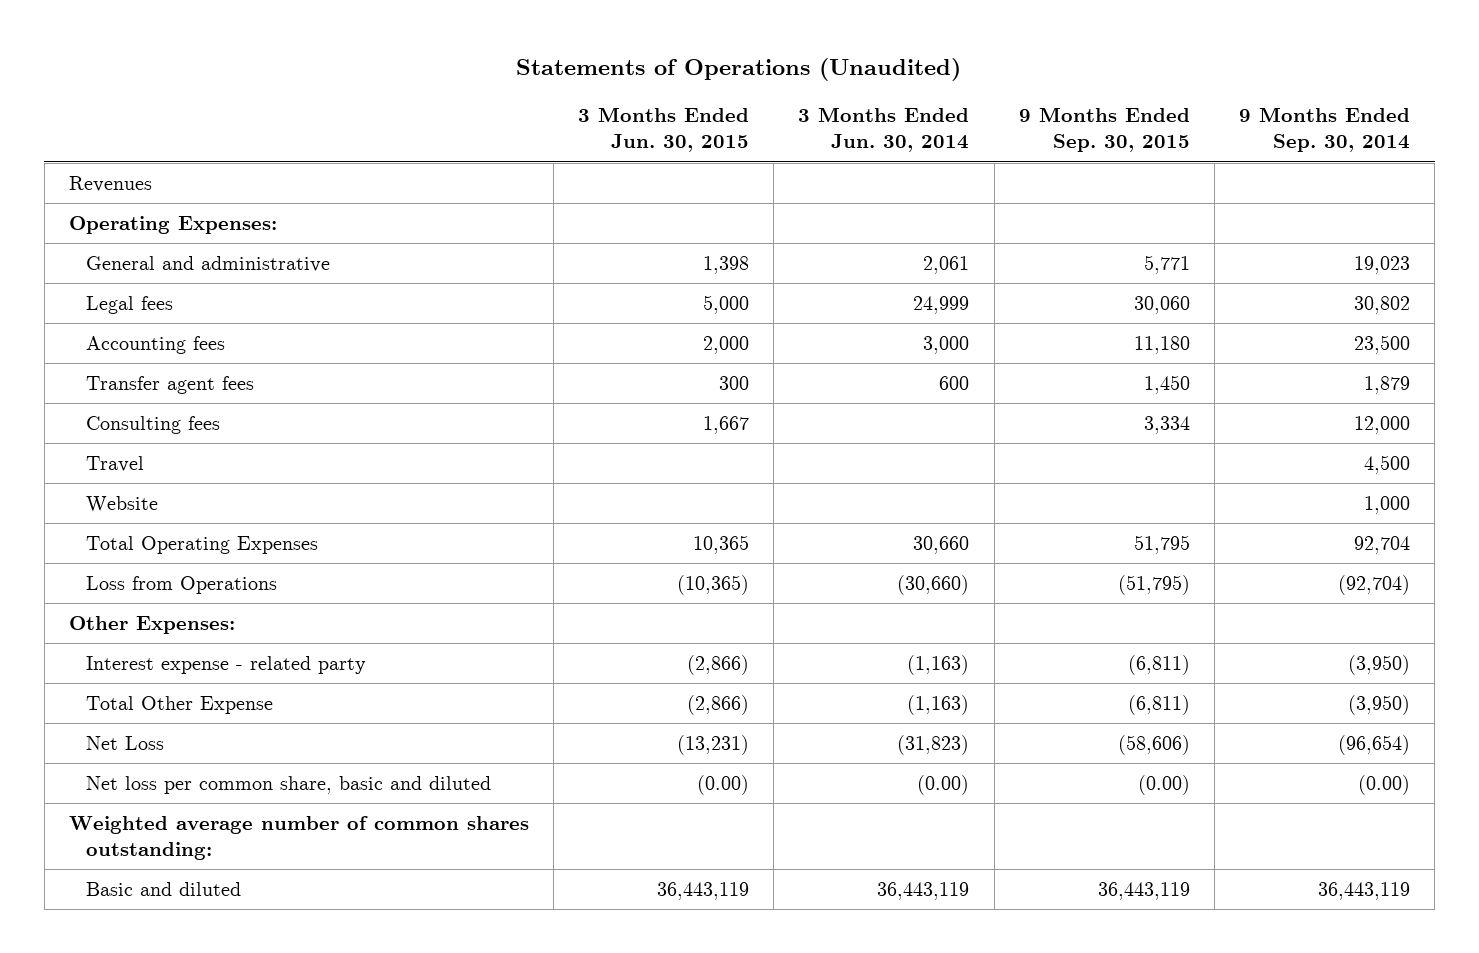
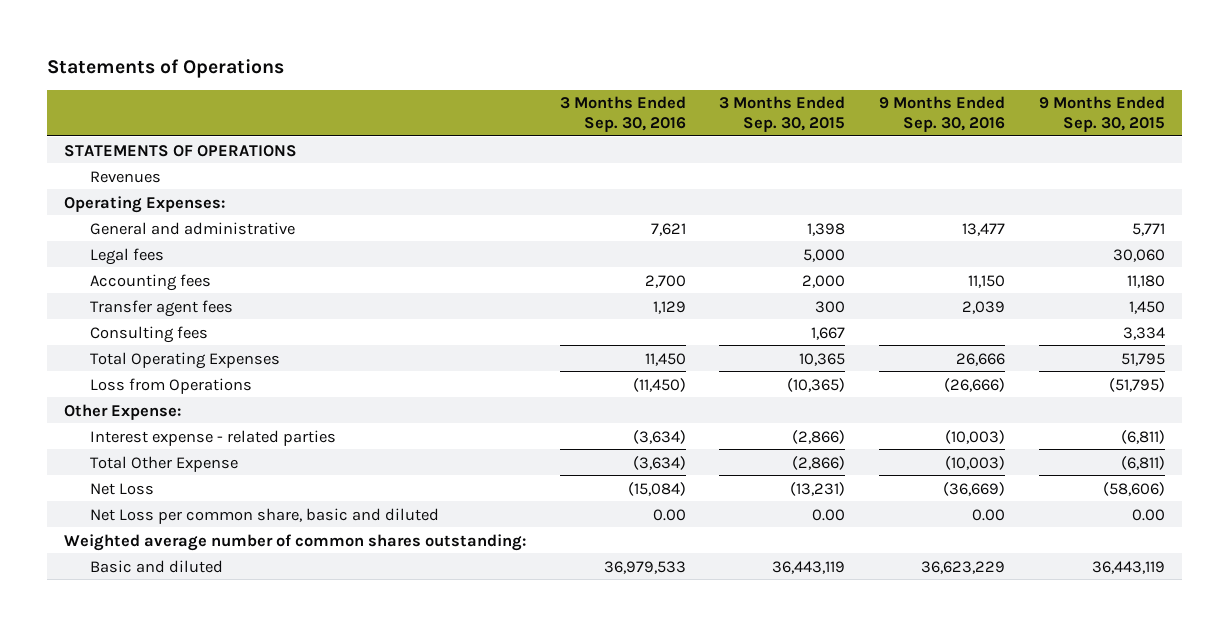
- Statements of Operations (Unaudited)
+ Statements of Operations
- | 3 Months Ended Jun. 30, 2015 | 3 Months Ended Jun. 30, 2014 | 9 Months Ended Sep. 30, 2015 | 9 Months Ended Sep. 30, 2014
+ | 3 Months Ended Sep. 30, 2016 | 3 Months Ended Sep. 30, 2015 | 9 Months Ended Sep. 30, 2016 | 9 Months Ended Sep. 30, 2015
+ STATEMENTS OF OPERATIONS
- Travel | | | | 4,500
- Website | | | | 1,000
- Other Expenses:
- Interest expense - related party | (2,866) | (1,163) | (6,811) | (3,950)
+ Other Expense:
+ Interest expense - related parties | (3,634) | (2,866) | (10,003) | (6,811)
- Net loss per common share, basic and diluted | (0.00) | (0.00) | (0.00) | (0.00)
+ Net Loss per common share, basic and diluted | 0.00 | 0.00 | 0.00 | 0.00

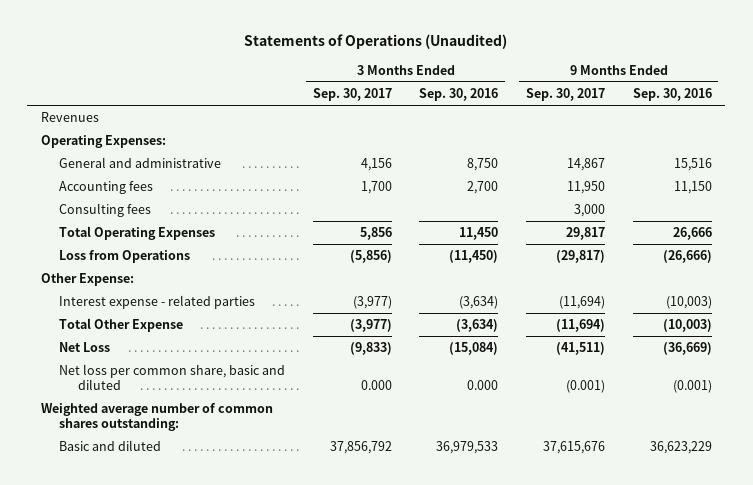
- Statements of Operations
+ Statements of Operations (Unaudited)
- | 3 Months Ended Sep. 30, 2016 | 3 Months Ended Sep. 30, 2015 | 9 Months Ended Sep. 30, 2016 | 9 Months Ended Sep. 30, 2015
+ | 3 Months Ended Sep. 30, 2017 | 3 Months Ended Sep. 30, 2016 | 9 Months Ended Sep. 30, 2017 | 9 Months Ended Sep. 30, 2016
- STATEMENTS OF OPERATIONS
- General and administrative | 7,621 | 1,398 | 13,477 | 5,771
- Legal fees | | 5,000 | | 30,060
+ General and administrative | 4,156 | 8,750 | 14,867 | 15,516
- Transfer agent fees | 1,129 | 300 | 2,039 | 1,450
- Net Loss per common share, basic and diluted | 0.00 | 0.00 | 0.00 | 0.00
+ Net loss per common share, basic and diluted | 0.000 | 0.000 | (0.001) | (0.001)

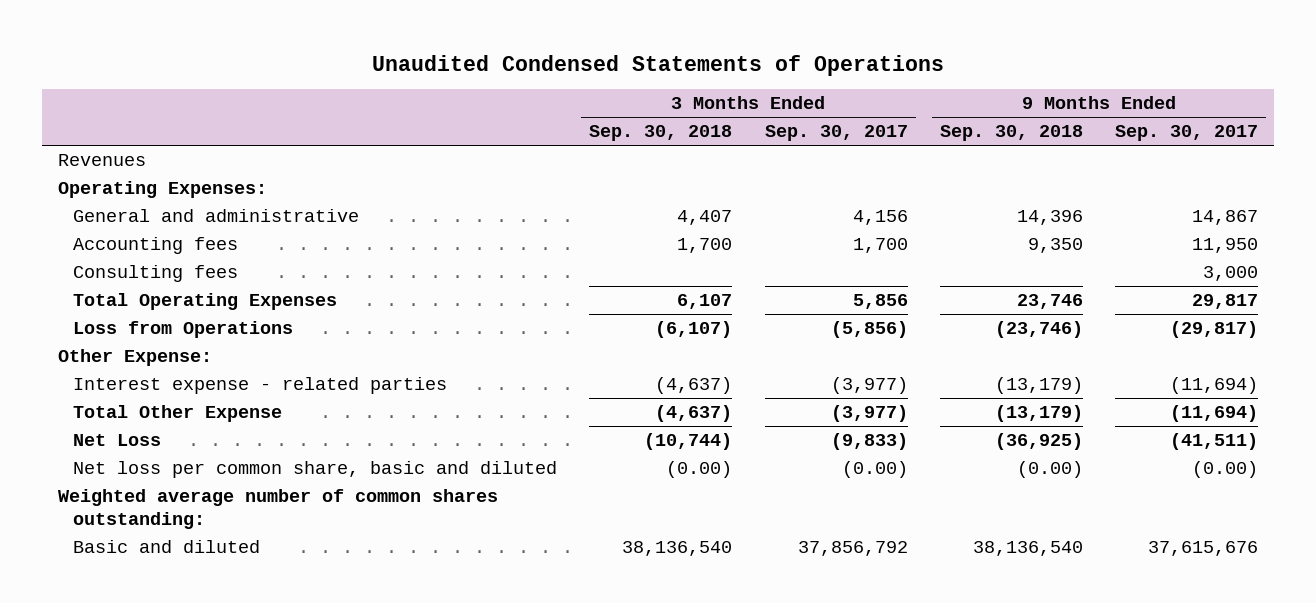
- Statements of Operations (Unaudited)
+ Unaudited Condensed Statements of Operations
- | 3 Months Ended Sep. 30, 2017 | 3 Months Ended Sep. 30, 2016 | 9 Months Ended Sep. 30, 2017 | 9 Months Ended Sep. 30, 2016
+ | 3 Months Ended Sep. 30, 2018 | 3 Months Ended Sep. 30, 2017 | 9 Months Ended Sep. 30, 2018 | 9 Months Ended Sep. 30, 2017
- Net loss per common share, basic and diluted | 0.000 | 0.000 | (0.001) | (0.001)
+ Net loss per common share, basic and diluted | (0.00) | (0.00) | (0.00) | (0.00)

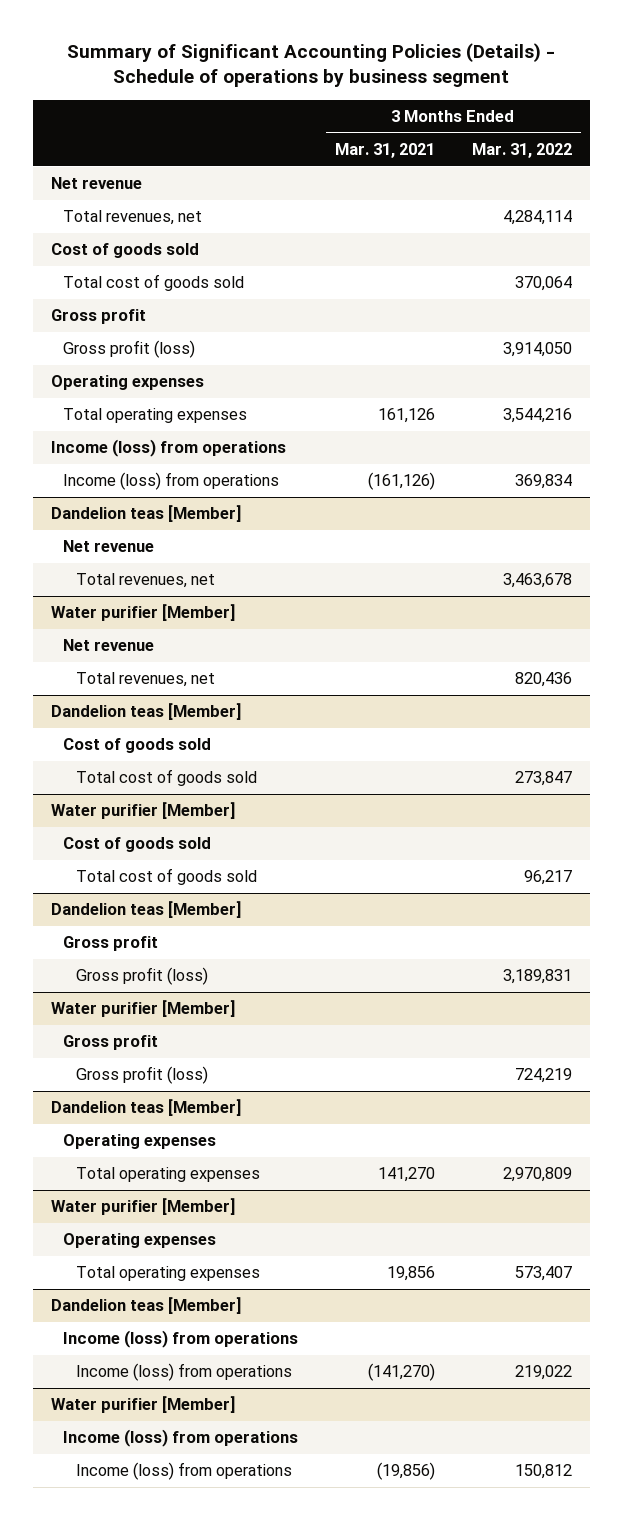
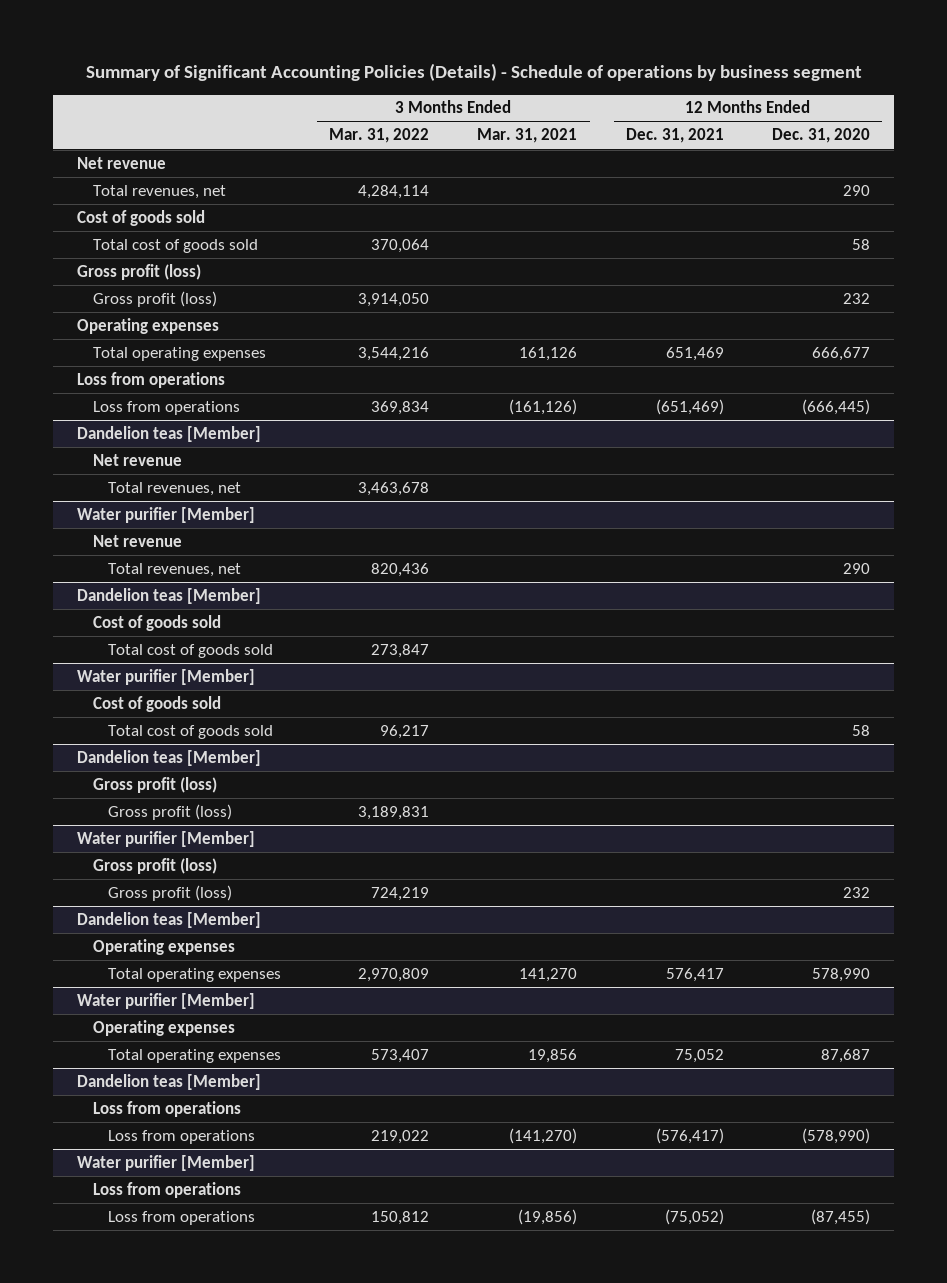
- | 3 Months Ended Mar. 31, 2021 | 3 Months Ended Mar. 31, 2022
+ | 3 Months Ended Mar. 31, 2022 | 3 Months Ended Mar. 31, 2021 | 12 Months Ended Dec. 31, 2021 | 12 Months Ended Dec. 31, 2020
- Gross profit
+ Gross profit (loss)
- Income (loss) from operations
- Income (loss) from operations | (161,126) | 369,834
+ Loss from operations
+ Loss from operations | 369,834 | (161,126) | (651,469) | (666,445)
@ Dandelion teas [Member]
- Gross profit
+ Gross profit (loss)
@ Water purifier [Member]
- Gross profit
+ Gross profit (loss)
@ Dandelion teas [Member]
- Income (loss) from operations
- Income (loss) from operations | (141,270) | 219,022
+ Loss from operations
+ Loss from operations | 219,022 | (141,270) | (576,417) | (578,990)
@ Water purifier [Member]
- Income (loss) from operations
- Income (loss) from operations | (19,856) | 150,812
+ Loss from operations
+ Loss from operations | 150,812 | (19,856) | (75,052) | (87,455)

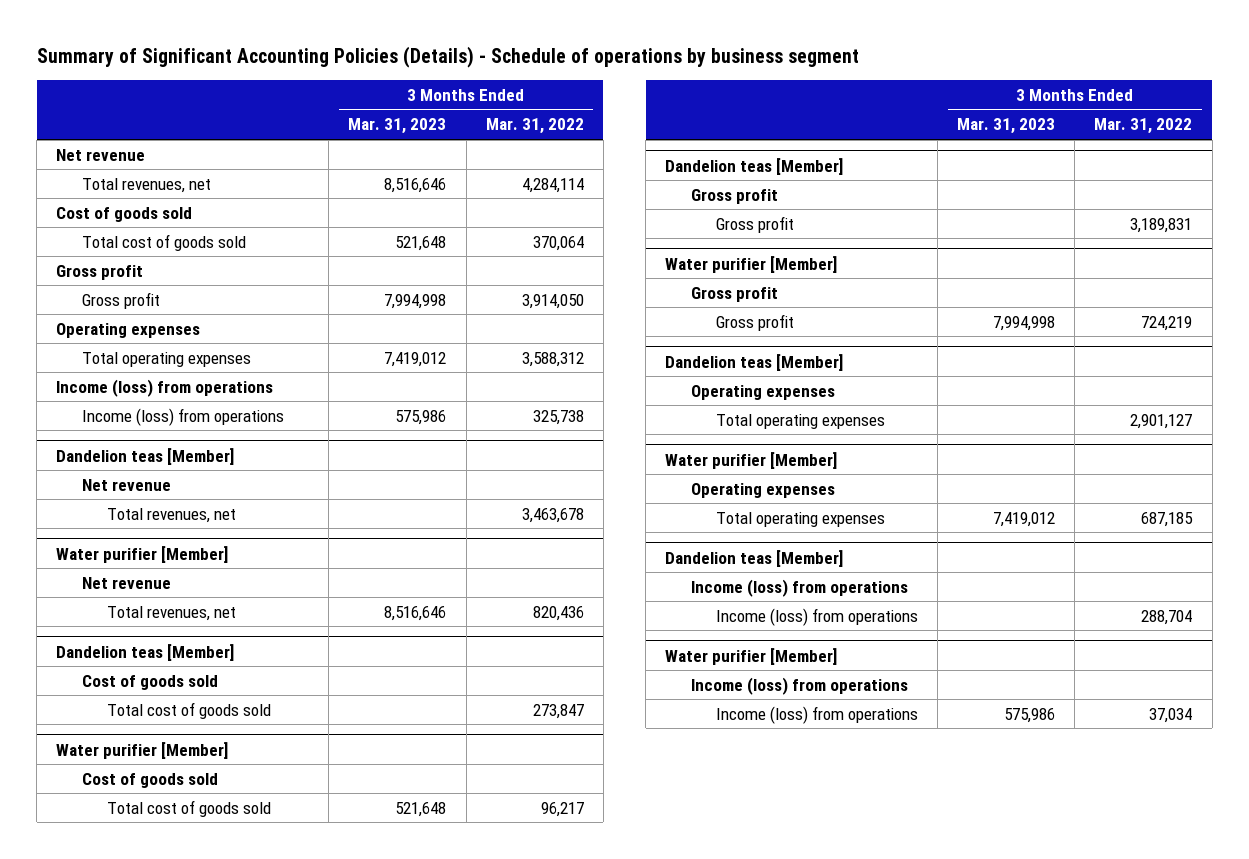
- | 3 Months Ended Mar. 31, 2022 | 3 Months Ended Mar. 31, 2021 | 12 Months Ended Dec. 31, 2021 | 12 Months Ended Dec. 31, 2020
+ | 3 Months Ended Mar. 31, 2023 | 3 Months Ended Mar. 31, 2022
- Gross profit (loss)
- Gross profit (loss) | 3,914,050 | | | 232
+ Gross profit
+ Gross profit | 7,994,998 | 3,914,050
- Total operating expenses | 3,544,216 | 161,126 | 651,469 | 666,677
- Loss from operations
- Loss from operations | 369,834 | (161,126) | (651,469) | (666,445)
+ Total operating expenses | 7,419,012 | 3,588,312
+ Income (loss) from operations
+ Income (loss) from operations | 575,986 | 325,738
@ Dandelion teas [Member]
- Gross profit (loss)
- Gross profit (loss) | 3,189,831 | | |
+ Gross profit
+ Gross profit | | 3,189,831
@ Water purifier [Member]
- Gross profit (loss)
- Gross profit (loss) | 724,219 | | | 232
+ Gross profit
+ Gross profit | 7,994,998 | 724,219
@ Dandelion teas [Member]
- Total operating expenses | 2,970,809 | 141,270 | 576,417 | 578,990
+ Total operating expenses | | 2,901,127
@ Water purifier [Member]
- Total operating expenses | 573,407 | 19,856 | 75,052 | 87,687
+ Total operating expenses | 7,419,012 | 687,185
@ Dandelion teas [Member]
- Loss from operations
- Loss from operations | 219,022 | (141,270) | (576,417) | (578,990)
+ Income (loss) from operations
+ Income (loss) from operations | | 288,704
@ Water purifier [Member]
- Loss from operations
- Loss from operations | 150,812 | (19,856) | (75,052) | (87,455)
+ Income (loss) from operations
+ Income (loss) from operations | 575,986 | 37,034

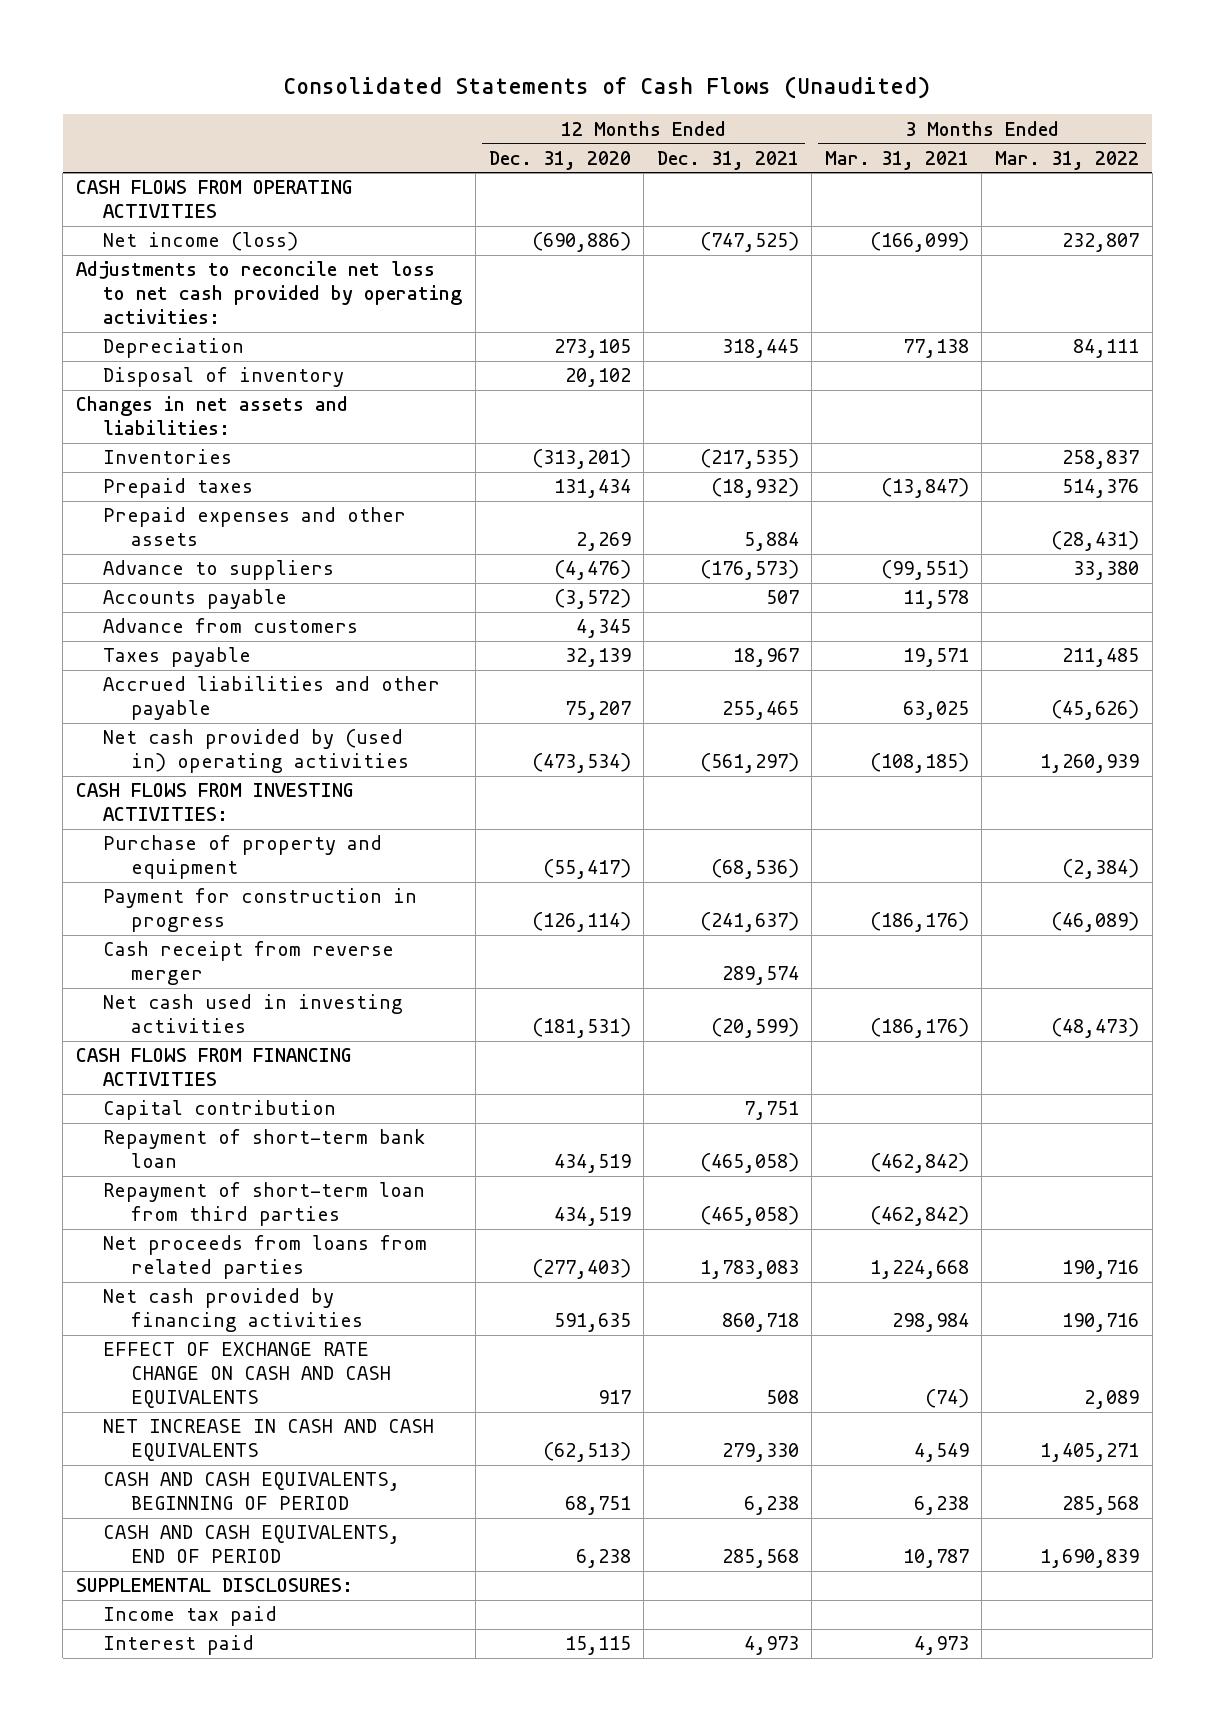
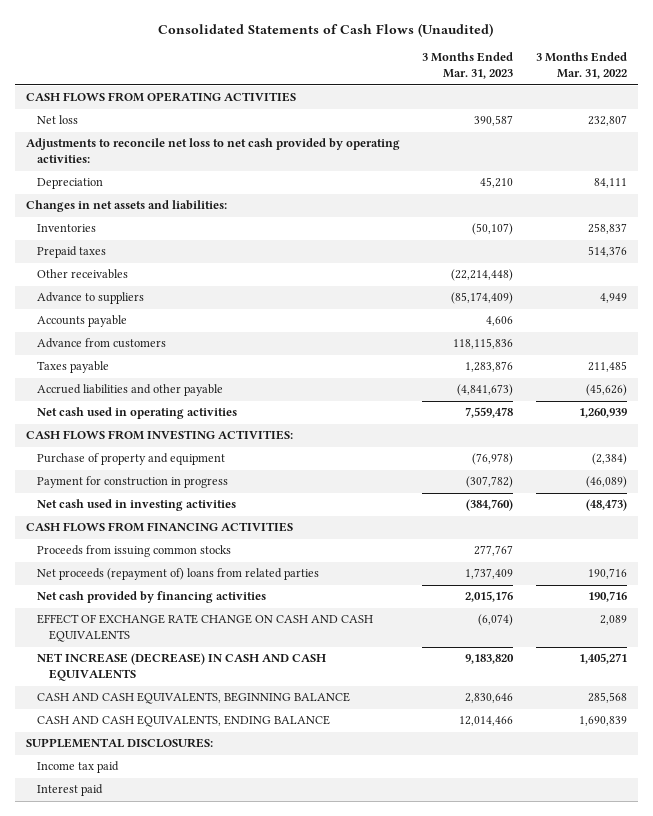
- | 12 Months Ended Dec. 31, 2020 | 12 Months Ended Dec. 31, 2021 | 3 Months Ended Mar. 31, 2021 | 3 Months Ended Mar. 31, 2022
+ | 3 Months Ended Mar. 31, 2023 | 3 Months Ended Mar. 31, 2022
- Net income (loss) | (690,886) | (747,525) | (166,099) | 232,807
+ Net loss | 390,587 | 232,807
- Disposal of inventory | 20,102 | | |
- Prepaid expenses and other assets | 2,269 | 5,884 | | (28,431)
- Advance to suppliers | (4,476) | (176,573) | (99,551) | 33,380
+ Other receivables | (22,214,448) |
+ Advance to suppliers | (85,174,409) | 4,949
- Net cash provided by (used in) operating activities | (473,534) | (561,297) | (108,185) | 1,260,939
+ Net cash used in operating activities | 7,559,478 | 1,260,939
- Cash receipt from reverse merger | | 289,574 | |
- Capital contribution | | 7,751 | |
- Repayment of short-term bank loan | 434,519 | (465,058) | (462,842) |
- Repayment of short-term loan from third parties | 434,519 | (465,058) | (462,842) |
- Net proceeds from loans from related parties | (277,403) | 1,783,083 | 1,224,668 | 190,716
+ Proceeds from issuing common stocks | 277,767 |
+ Net proceeds (repayment of) loans from related parties | 1,737,409 | 190,716
- NET INCREASE IN CASH AND CASH EQUIVALENTS | (62,513) | 279,330 | 4,549 | 1,405,271
- CASH AND CASH EQUIVALENTS, BEGINNING OF PERIOD | 68,751 | 6,238 | 6,238 | 285,568
- CASH AND CASH EQUIVALENTS, END OF PERIOD | 6,238 | 285,568 | 10,787 | 1,690,839
+ NET INCREASE (DECREASE) IN CASH AND CASH EQUIVALENTS | 9,183,820 | 1,405,271
+ CASH AND CASH EQUIVALENTS, BEGINNING BALANCE | 2,830,646 | 285,568
+ CASH AND CASH EQUIVALENTS, ENDING BALANCE | 12,014,466 | 1,690,839

